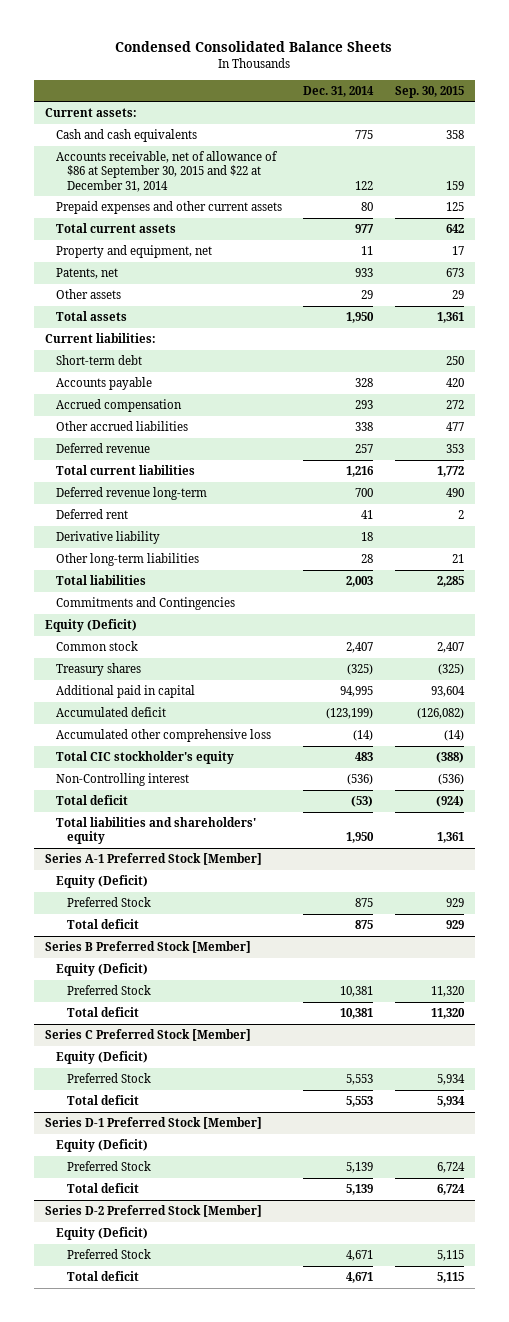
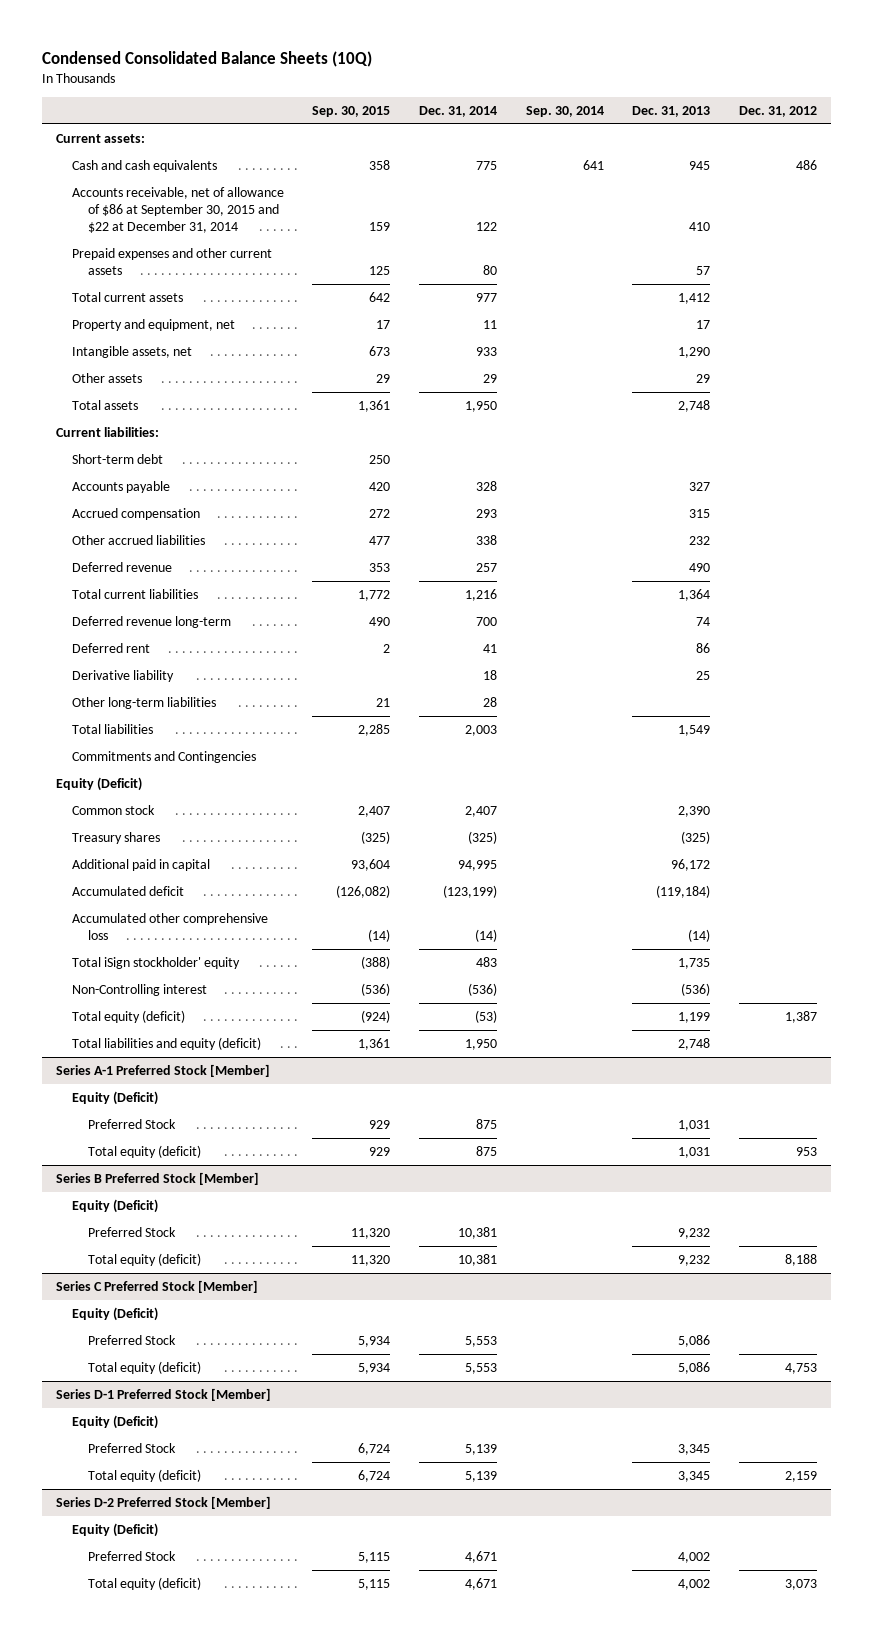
- Condensed Consolidated Balance Sheets
+ Condensed Consolidated Balance Sheets (10Q)
- | Dec. 31, 2014 | Sep. 30, 2015
+ | Sep. 30, 2015 | Dec. 31, 2014 | Sep. 30, 2014 | Dec. 31, 2013 | Dec. 31, 2012
- Patents, net | 933 | 673
+ Intangible assets, net | 673 | 933 | | 1,290 |
- Total CIC stockholder's equity | 483 | (388)
+ Total iSign stockholder' equity | (388) | 483 | | 1,735 |
- Total deficit | (53) | (924)
- Total liabilities and shareholders' equity | 1,950 | 1,361
+ Total equity (deficit) | (924) | (53) | | 1,199 | 1,387
+ Total liabilities and equity (deficit) | 1,361 | 1,950 | | 2,748 |
@ Series A-1 Preferred Stock [Member]
- Total deficit | 875 | 929
+ Total equity (deficit) | 929 | 875 | | 1,031 | 953
@ Series B Preferred Stock [Member]
- Total deficit | 10,381 | 11,320
+ Total equity (deficit) | 11,320 | 10,381 | | 9,232 | 8,188
@ Series C Preferred Stock [Member]
- Total deficit | 5,553 | 5,934
+ Total equity (deficit) | 5,934 | 5,553 | | 5,086 | 4,753
@ Series D-1 Preferred Stock [Member]
- Total deficit | 5,139 | 6,724
+ Total equity (deficit) | 6,724 | 5,139 | | 3,345 | 2,159
@ Series D-2 Preferred Stock [Member]
- Total deficit | 4,671 | 5,115
+ Total equity (deficit) | 5,115 | 4,671 | | 4,002 | 3,073

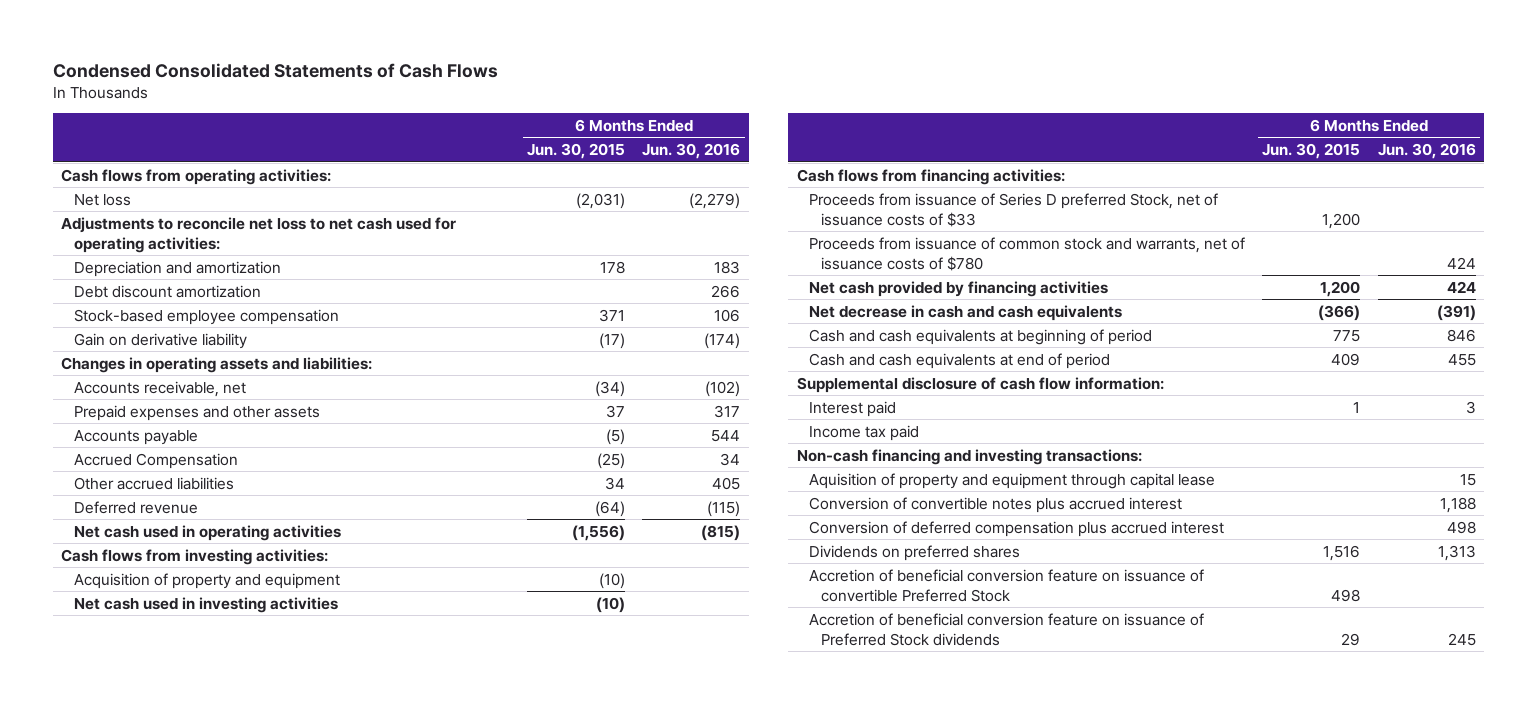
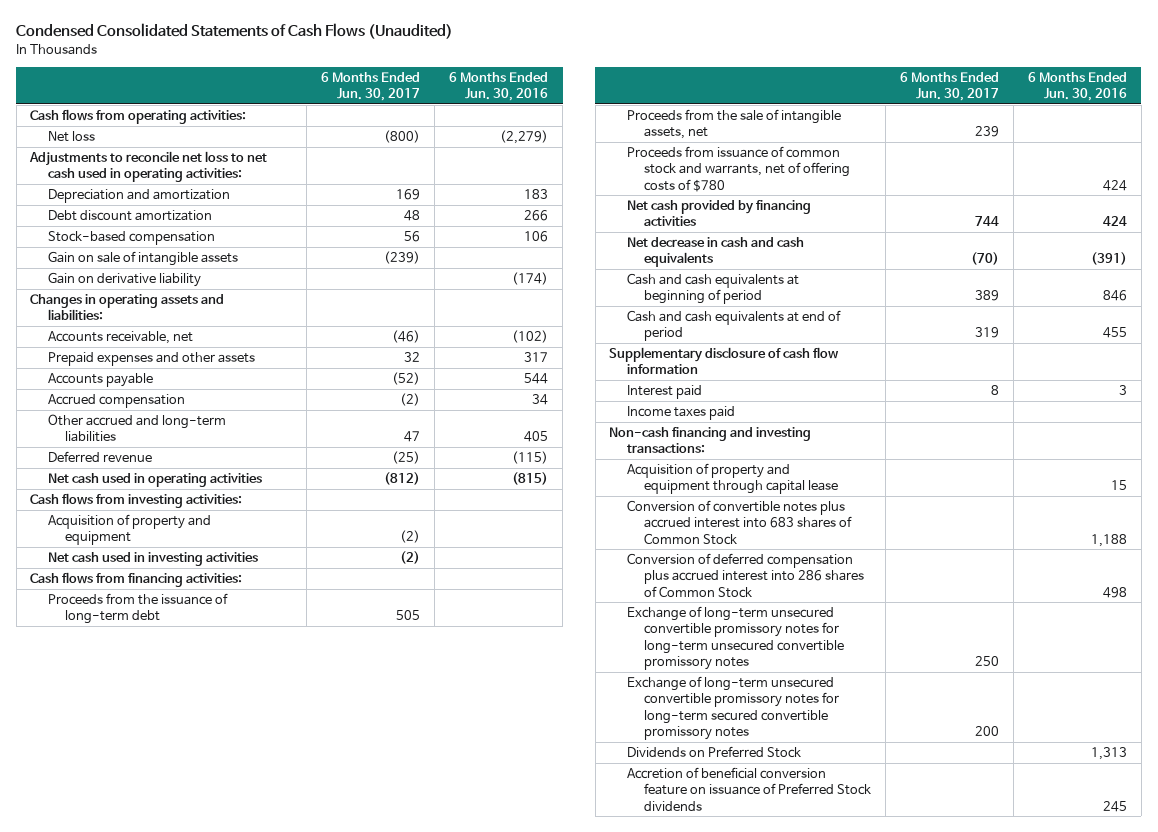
- Condensed Consolidated Statements of Cash Flows
+ Condensed Consolidated Statements of Cash Flows (Unaudited)
- | 6 Months Ended Jun. 30, 2015 | 6 Months Ended Jun. 30, 2016
+ | 6 Months Ended Jun. 30, 2017 | 6 Months Ended Jun. 30, 2016
- Adjustments to reconcile net loss to net cash used for operating activities:
+ Adjustments to reconcile net loss to net cash used in operating activities:
- Stock-based employee compensation | 371 | 106
+ Stock-based compensation | 56 | 106
+ Gain on sale of intangible assets | (239) |
- Accrued Compensation | (25) | 34
- Other accrued liabilities | 34 | 405
+ Accrued compensation | (2) | 34
+ Other accrued and long-term liabilities | 47 | 405
- Proceeds from issuance of Series D preferred Stock, net of issuance costs of $33 | 1,200 |
- Proceeds from issuance of common stock and warrants, net of issuance costs of $780 | | 424
+ Proceeds from the issuance of long-term debt | 505 |
+ Proceeds from the sale of intangible assets, net | 239 |
+ Proceeds from issuance of common stock and warrants, net of offering costs of $780 | | 424
- Supplemental disclosure of cash flow information:
+ Supplementary disclosure of cash flow information
- Income tax paid
+ Income taxes paid
- Aquisition of property and equipment through capital lease | | 15
- Conversion of convertible notes plus accrued interest | | 1,188
- Conversion of deferred compensation plus accrued interest | | 498
- Dividends on preferred shares | 1,516 | 1,313
- Accretion of beneficial conversion feature on issuance of convertible Preferred Stock | 498 |
+ Acquisition of property and equipment through capital lease | | 15
+ Conversion of convertible notes plus accrued interest into 683 shares of Common Stock | | 1,188
+ Conversion of deferred compensation plus accrued interest into 286 shares of Common Stock | | 498
+ Exchange of long-term unsecured convertible promissory notes for long-term unsecured convertible promissory notes | 250 |
+ Exchange of long-term unsecured convertible promissory notes for long-term secured convertible promissory notes | 200 |
+ Dividends on Preferred Stock | | 1,313

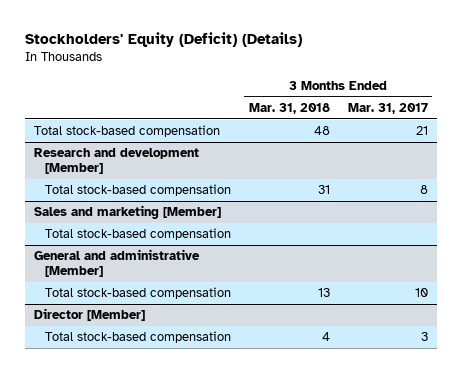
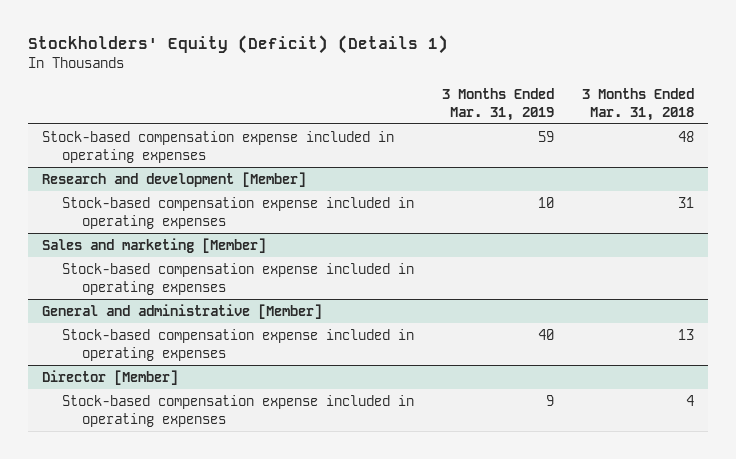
- Stockholders' Equity (Deficit) (Details)
+ Stockholders' Equity (Deficit) (Details 1)
- | 3 Months Ended Mar. 31, 2018 | 3 Months Ended Mar. 31, 2017
+ | 3 Months Ended Mar. 31, 2019 | 3 Months Ended Mar. 31, 2018
- Total stock-based compensation | 48 | 21
+ Stock-based compensation expense included in operating expenses | 59 | 48
@ Research and development [Member]
- Total stock-based compensation | 31 | 8
+ Stock-based compensation expense included in operating expenses | 10 | 31
@ Sales and marketing [Member]
- Total stock-based compensation
+ Stock-based compensation expense included in operating expenses
@ General and administrative [Member]
- Total stock-based compensation | 13 | 10
+ Stock-based compensation expense included in operating expenses | 40 | 13
@ Director [Member]
- Total stock-based compensation | 4 | 3
+ Stock-based compensation expense included in operating expenses | 9 | 4

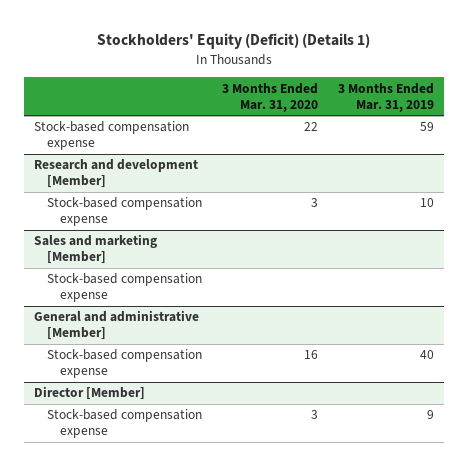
- | 3 Months Ended Mar. 31, 2019 | 3 Months Ended Mar. 31, 2018
+ | 3 Months Ended Mar. 31, 2020 | 3 Months Ended Mar. 31, 2019
- Stock-based compensation expense included in operating expenses | 59 | 48
+ Stock-based compensation expense | 22 | 59
@ Research and development [Member]
- Stock-based compensation expense included in operating expenses | 10 | 31
+ Stock-based compensation expense | 3 | 10
@ Sales and marketing [Member]
- Stock-based compensation expense included in operating expenses
+ Stock-based compensation expense
@ General and administrative [Member]
- Stock-based compensation expense included in operating expenses | 40 | 13
+ Stock-based compensation expense | 16 | 40
@ Director [Member]
- Stock-based compensation expense included in operating expenses | 9 | 4
+ Stock-based compensation expense | 3 | 9

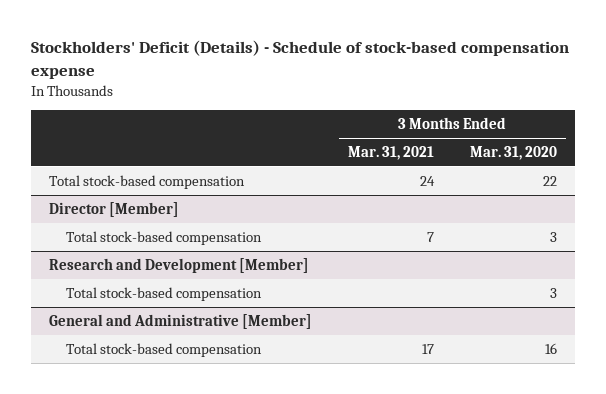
- Stockholders' Equity (Deficit) (Details 1)
+ Stockholders' Deficit (Details) - Schedule of stock-based compensation expense
- | 3 Months Ended Mar. 31, 2020 | 3 Months Ended Mar. 31, 2019
+ | 3 Months Ended Mar. 31, 2021 | 3 Months Ended Mar. 31, 2020
- Stock-based compensation expense | 22 | 59
- Research and development [Member]
- Stock-based compensation expense | 3 | 10
- Sales and marketing [Member]
- Stock-based compensation expense
- General and administrative [Member]
- Stock-based compensation expense | 16 | 40
+ Total stock-based compensation | 24 | 22
@ Director [Member]
- Stock-based compensation expense | 3 | 9
+ Total stock-based compensation | 7 | 3
+ Research and Development [Member]
+ Total stock-based compensation | | 3
+ General and Administrative [Member]
+ Total stock-based compensation | 17 | 16

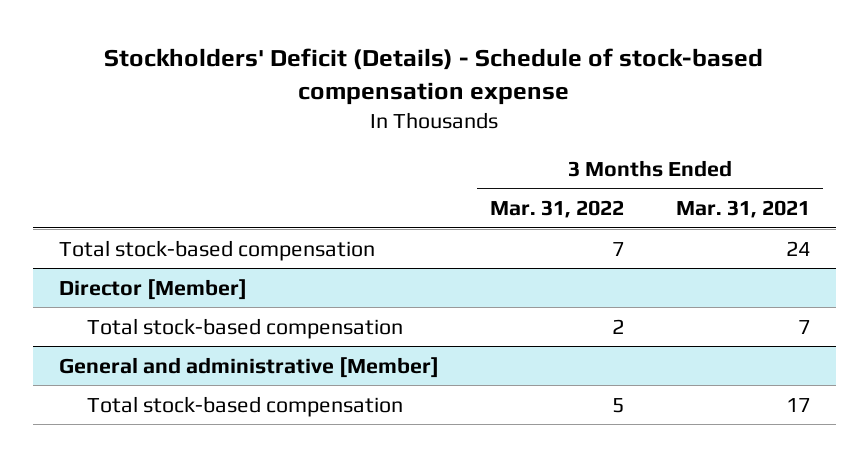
- | 3 Months Ended Mar. 31, 2021 | 3 Months Ended Mar. 31, 2020
+ | 3 Months Ended Mar. 31, 2022 | 3 Months Ended Mar. 31, 2021
- Research and Development [Member]
- Total stock-based compensation | | 3
- General and Administrative [Member]
+ General and administrative [Member]

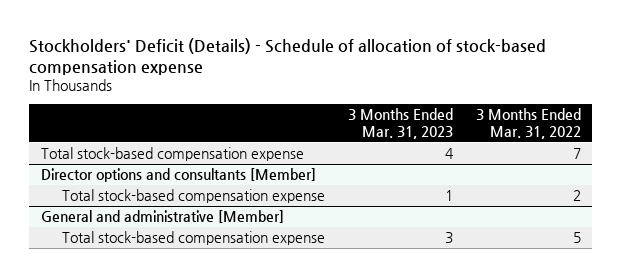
- Stockholders' Deficit (Details) - Schedule of stock-based compensation expense
+ Stockholders' Deficit (Details) - Schedule of allocation of stock-based compensation expense
- | 3 Months Ended Mar. 31, 2022 | 3 Months Ended Mar. 31, 2021
+ | 3 Months Ended Mar. 31, 2023 | 3 Months Ended Mar. 31, 2022
- Total stock-based compensation | 7 | 24
- Director [Member]
- Total stock-based compensation | 2 | 7
+ Total stock-based compensation expense | 4 | 7
+ Director options and consultants [Member]
+ Total stock-based compensation expense | 1 | 2
@ General and administrative [Member]
- Total stock-based compensation | 5 | 17
+ Total stock-based compensation expense | 3 | 5

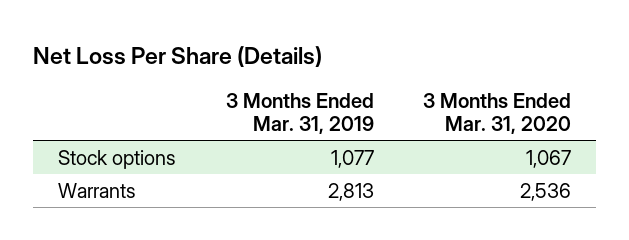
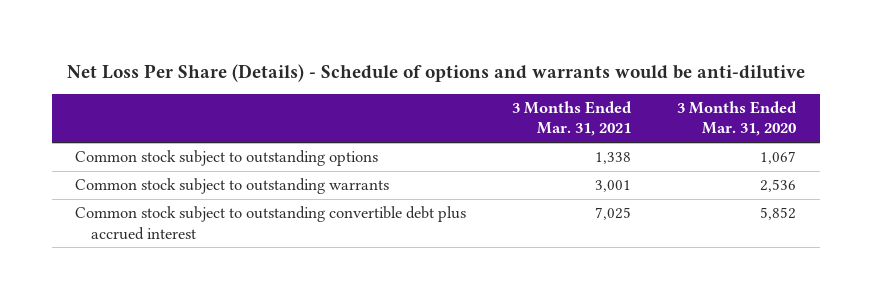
- Net Loss Per Share (Details)
+ Net Loss Per Share (Details) - Schedule of options and warrants would be anti-dilutive
- | 3 Months Ended Mar. 31, 2019 | 3 Months Ended Mar. 31, 2020
+ | 3 Months Ended Mar. 31, 2021 | 3 Months Ended Mar. 31, 2020
- Stock options | 1,077 | 1,067
- Warrants | 2,813 | 2,536
+ Common stock subject to outstanding options | 1,338 | 1,067
+ Common stock subject to outstanding warrants | 3,001 | 2,536
+ Common stock subject to outstanding convertible debt plus accrued interest | 7,025 | 5,852

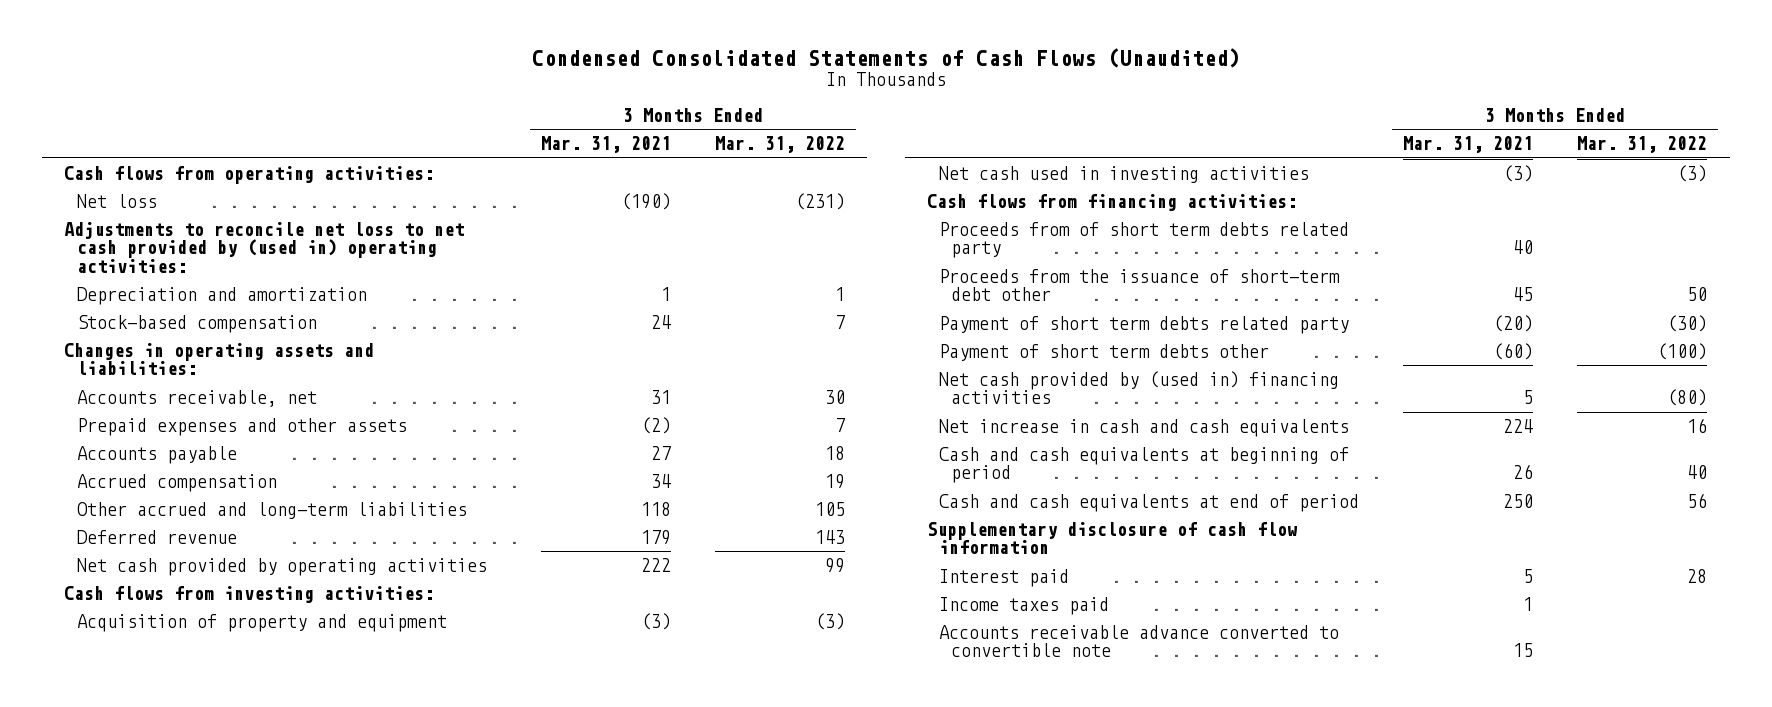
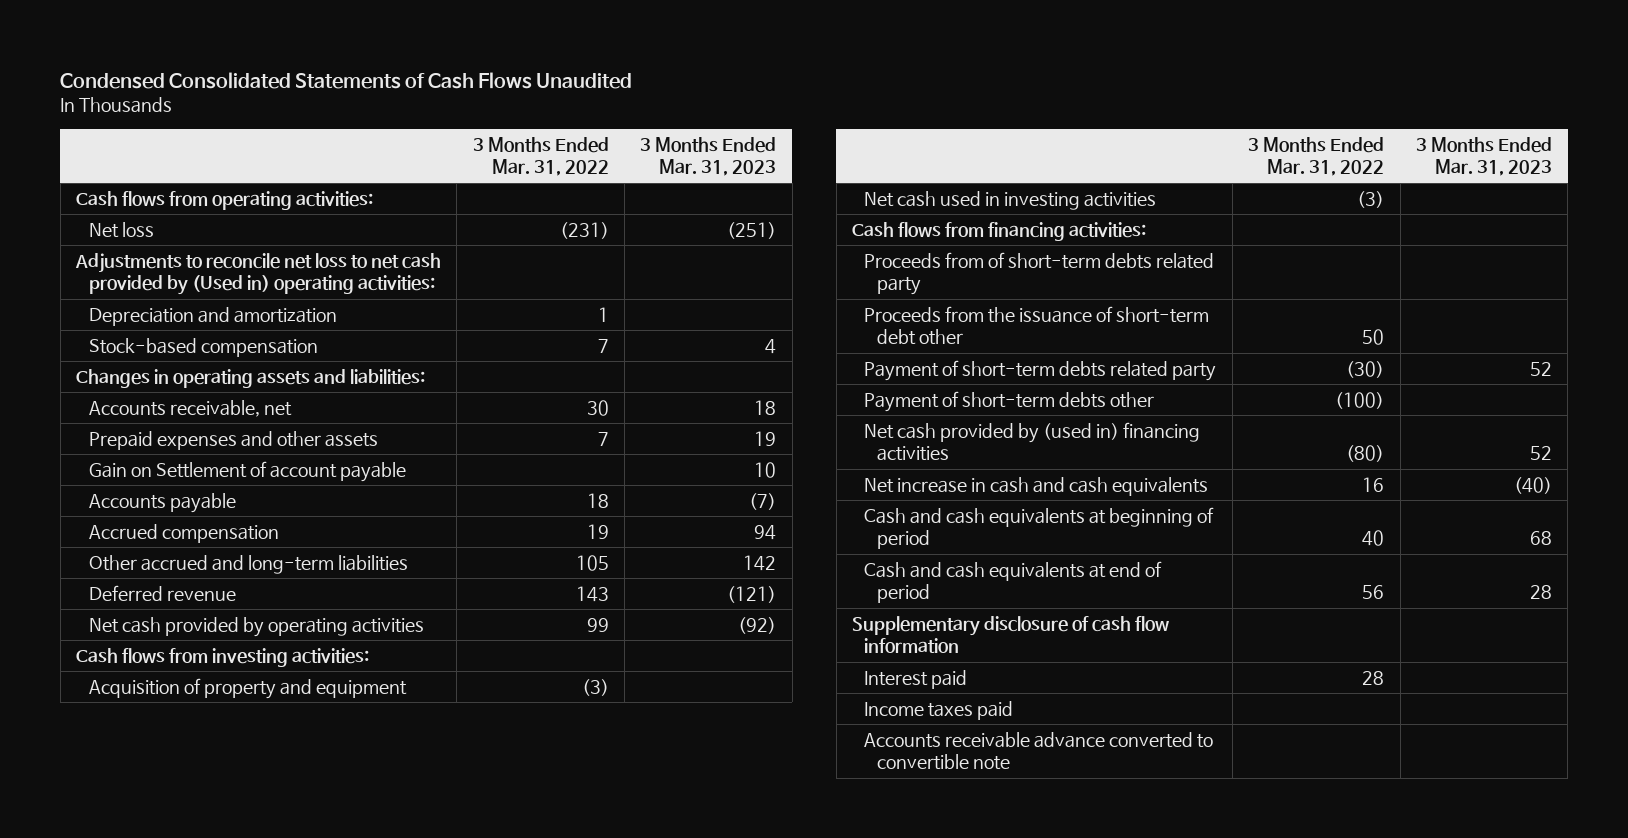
- Condensed Consolidated Statements of Cash Flows (Unaudited)
+ Condensed Consolidated Statements of Cash Flows Unaudited
- | 3 Months Ended Mar. 31, 2021 | 3 Months Ended Mar. 31, 2022
+ | 3 Months Ended Mar. 31, 2022 | 3 Months Ended Mar. 31, 2023
- Adjustments to reconcile net loss to net cash provided by (used in) operating activities:
+ Adjustments to reconcile net loss to net cash provided by (Used in) operating activities:
+ Gain on Settlement of account payable | | 10
- Proceeds from of short term debts related party | 40 |
+ Proceeds from of short-term debts related party
- Payment of short term debts related party | (20) | (30)
- Payment of short term debts other | (60) | (100)
+ Payment of short-term debts related party | (30) | 52
+ Payment of short-term debts other | (100) |

